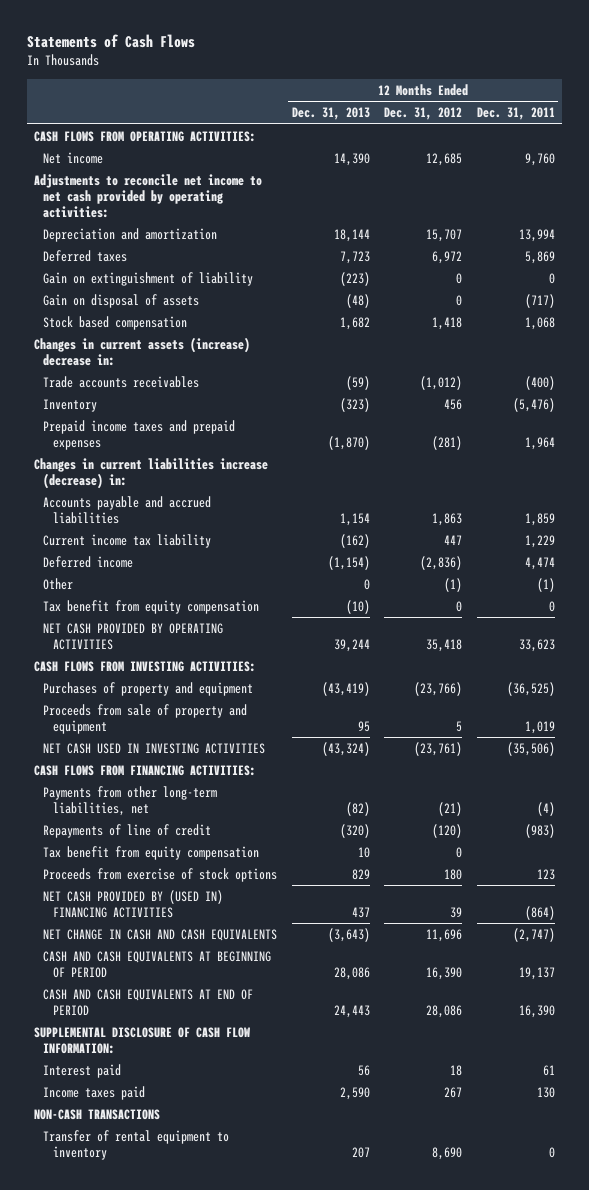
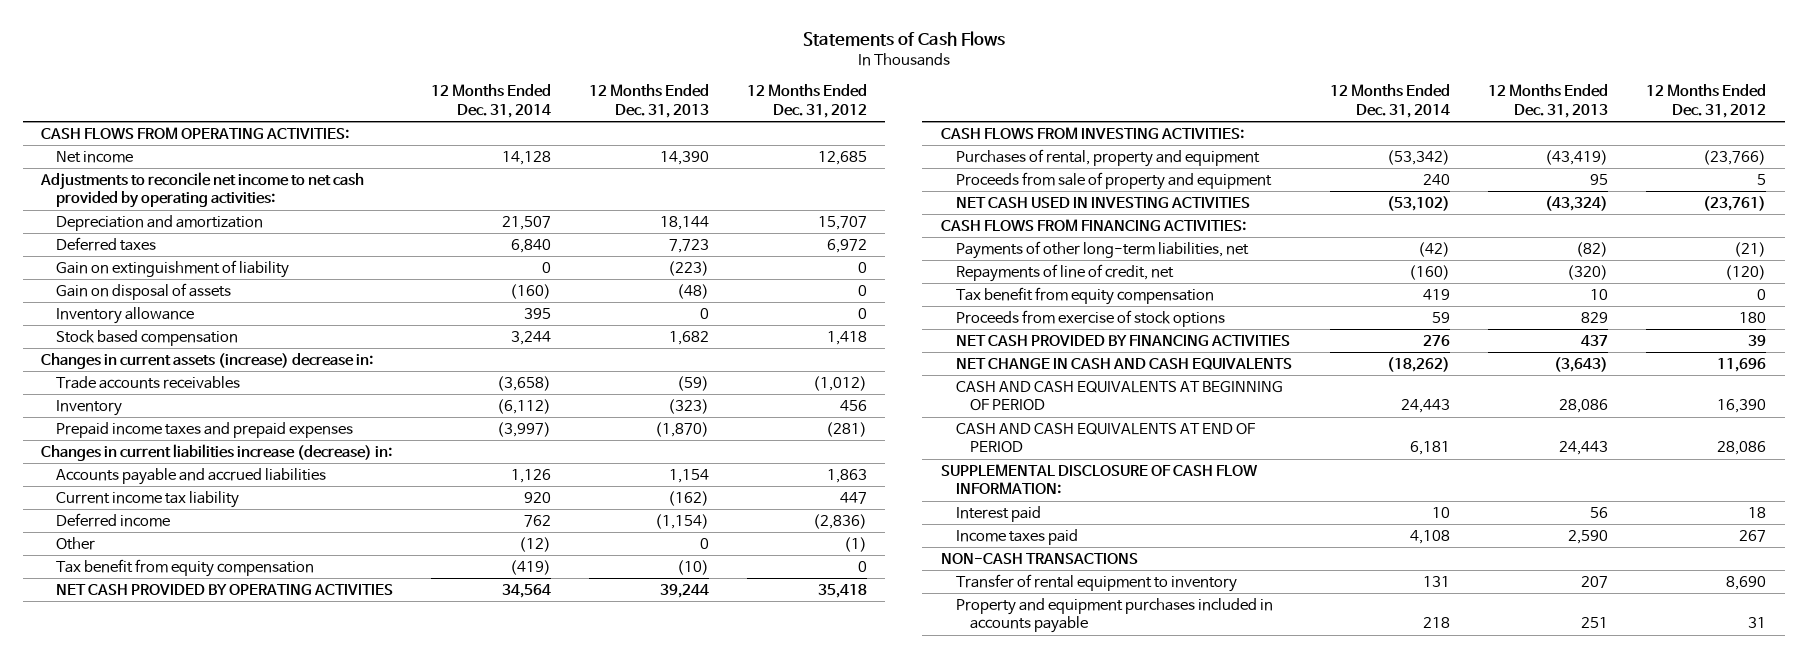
- | 12 Months Ended Dec. 31, 2013 | 12 Months Ended Dec. 31, 2012 | 12 Months Ended Dec. 31, 2011
+ | 12 Months Ended Dec. 31, 2014 | 12 Months Ended Dec. 31, 2013 | 12 Months Ended Dec. 31, 2012
+ Inventory allowance | 395 | 0 | 0
- Purchases of property and equipment | (43,419) | (23,766) | (36,525)
+ Purchases of rental, property and equipment | (53,342) | (43,419) | (23,766)
- Payments from other long-term liabilities, net | (82) | (21) | (4)
- Repayments of line of credit | (320) | (120) | (983)
+ Payments of other long-term liabilities, net | (42) | (82) | (21)
+ Repayments of line of credit, net | (160) | (320) | (120)
- NET CASH PROVIDED BY (USED IN) FINANCING ACTIVITIES | 437 | 39 | (864)
+ NET CASH PROVIDED BY FINANCING ACTIVITIES | 276 | 437 | 39
+ Property and equipment purchases included in accounts payable | 218 | 251 | 31

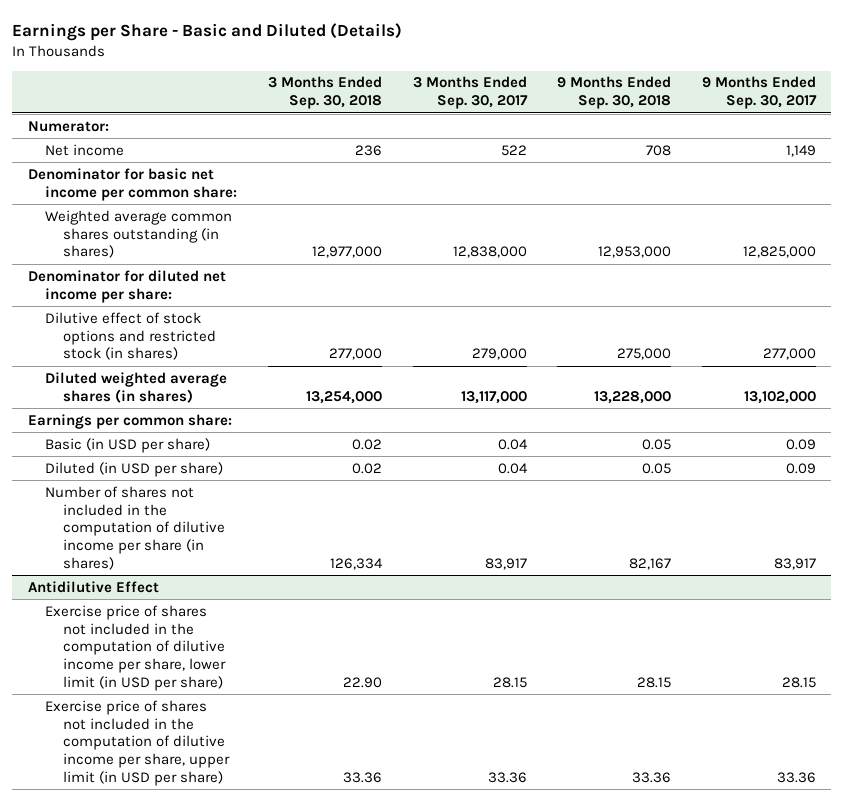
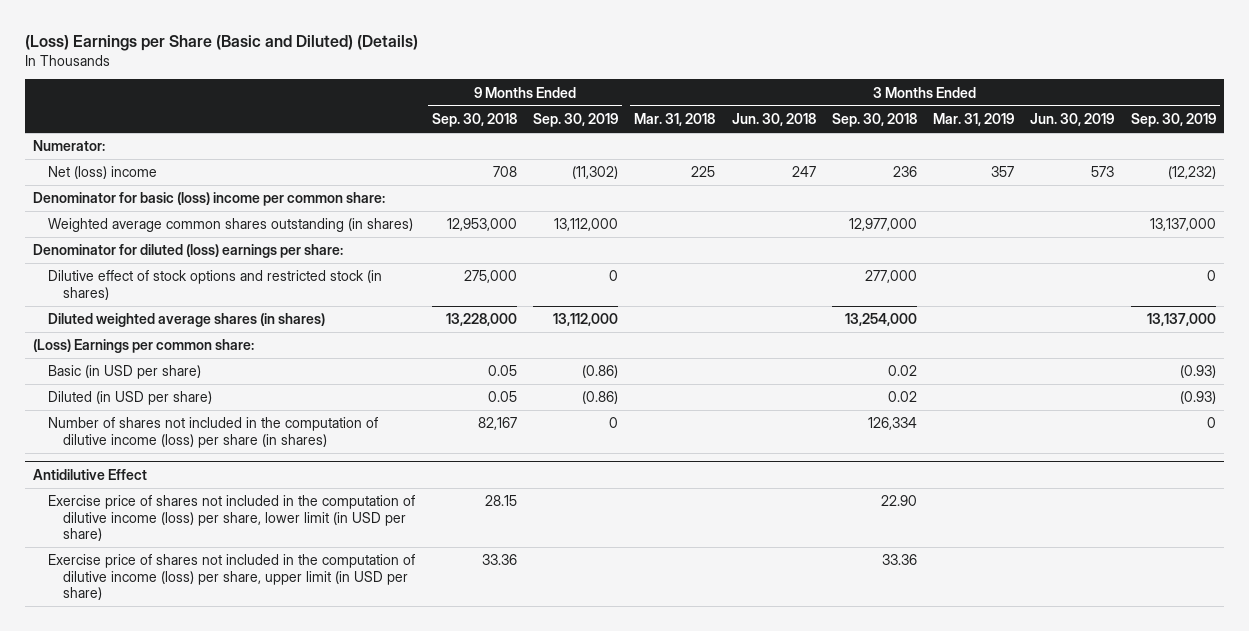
- Earnings per Share - Basic and Diluted (Details)
+ (Loss) Earnings per Share (Basic and Diluted) (Details)
- | 3 Months Ended Sep. 30, 2018 | 3 Months Ended Sep. 30, 2017 | 9 Months Ended Sep. 30, 2018 | 9 Months Ended Sep. 30, 2017
+ | 9 Months Ended Sep. 30, 2018 | 9 Months Ended Sep. 30, 2019 | 3 Months Ended Mar. 31, 2018 | 3 Months Ended Jun. 30, 2018 | 3 Months Ended Sep. 30, 2018 | 3 Months Ended Mar. 31, 2019 | 3 Months Ended Jun. 30, 2019 | 3 Months Ended Sep. 30, 2019
- Net income | 236 | 522 | 708 | 1,149
- Denominator for basic net income per common share:
+ Net (loss) income | 708 | (11,302) | 225 | 247 | 236 | 357 | 573 | (12,232)
+ Denominator for basic (loss) income per common share:
- Denominator for diluted net income per share:
+ Denominator for diluted (loss) earnings per share:
- Earnings per common share:
+ (Loss) Earnings per common share:
- Number of shares not included in the computation of dilutive income per share (in shares) | 126,334 | 83,917 | 82,167 | 83,917
+ Number of shares not included in the computation of dilutive income (loss) per share (in shares) | 82,167 | 0 | | | 126,334 | | | 0
@ Antidilutive Effect
- Exercise price of shares not included in the computation of dilutive income per share, lower limit (in USD per share) | 22.90 | 28.15 | 28.15 | 28.15
- Exercise price of shares not included in the computation of dilutive income per share, upper limit (in USD per share) | 33.36 | 33.36 | 33.36 | 33.36
+ Exercise price of shares not included in the computation of dilutive income (loss) per share, lower limit (in USD per share) | 28.15 | | | | 22.90 | | |
+ Exercise price of shares not included in the computation of dilutive income (loss) per share, upper limit (in USD per share) | 33.36 | | | | 33.36 | | |

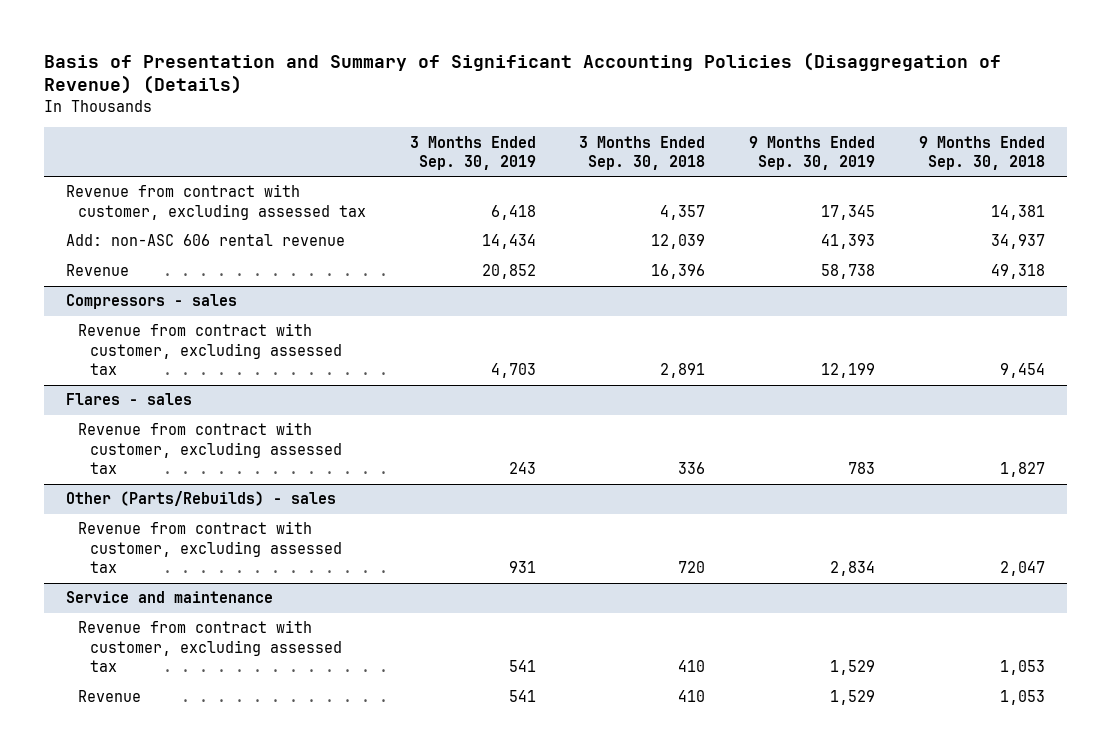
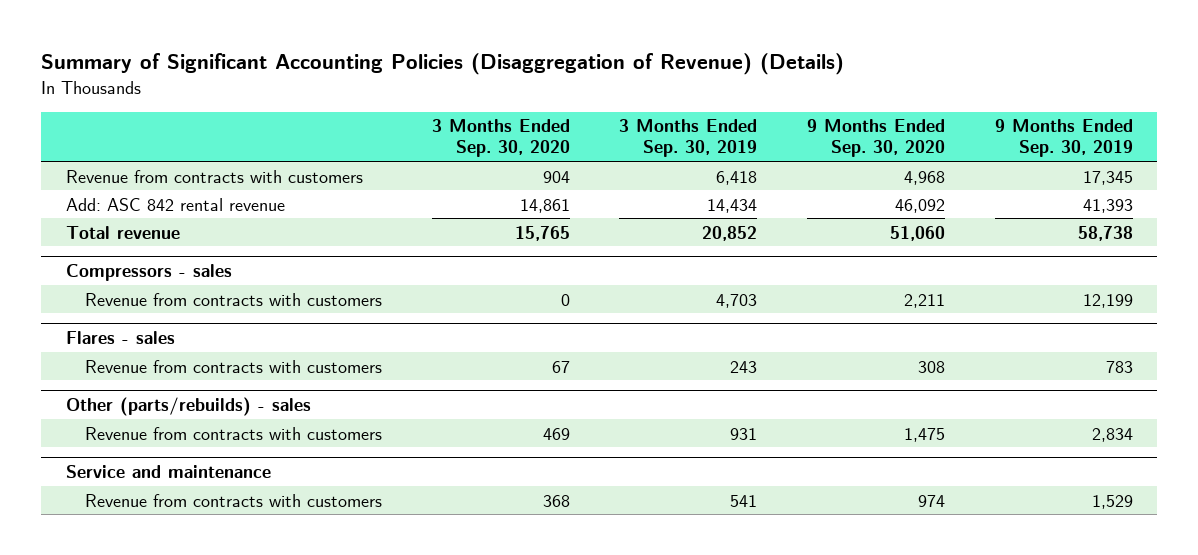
- Basis of Presentation and Summary of Significant Accounting Policies (Disaggregation of Revenue) (Details)
+ Summary of Significant Accounting Policies (Disaggregation of Revenue) (Details)
- | 3 Months Ended Sep. 30, 2019 | 3 Months Ended Sep. 30, 2018 | 9 Months Ended Sep. 30, 2019 | 9 Months Ended Sep. 30, 2018
+ | 3 Months Ended Sep. 30, 2020 | 3 Months Ended Sep. 30, 2019 | 9 Months Ended Sep. 30, 2020 | 9 Months Ended Sep. 30, 2019
- Revenue from contract with customer, excluding assessed tax | 6,418 | 4,357 | 17,345 | 14,381
- Add: non-ASC 606 rental revenue | 14,434 | 12,039 | 41,393 | 34,937
- Revenue | 20,852 | 16,396 | 58,738 | 49,318
+ Revenue from contracts with customers | 904 | 6,418 | 4,968 | 17,345
+ Add: ASC 842 rental revenue | 14,861 | 14,434 | 46,092 | 41,393
+ Total revenue | 15,765 | 20,852 | 51,060 | 58,738
@ Compressors - sales
- Revenue from contract with customer, excluding assessed tax | 4,703 | 2,891 | 12,199 | 9,454
+ Revenue from contracts with customers | 0 | 4,703 | 2,211 | 12,199
@ Flares - sales
- Revenue from contract with customer, excluding assessed tax | 243 | 336 | 783 | 1,827
- Other (Parts/Rebuilds) - sales
- Revenue from contract with customer, excluding assessed tax | 931 | 720 | 2,834 | 2,047
@ Flares - sales
+ Revenue from contracts with customers | 67 | 243 | 308 | 783
+ Other (parts/rebuilds) - sales
+ Revenue from contracts with customers | 469 | 931 | 1,475 | 2,834
@ Service and maintenance
- Revenue from contract with customer, excluding assessed tax | 541 | 410 | 1,529 | 1,053
- Revenue | 541 | 410 | 1,529 | 1,053
+ Revenue from contracts with customers | 368 | 541 | 974 | 1,529

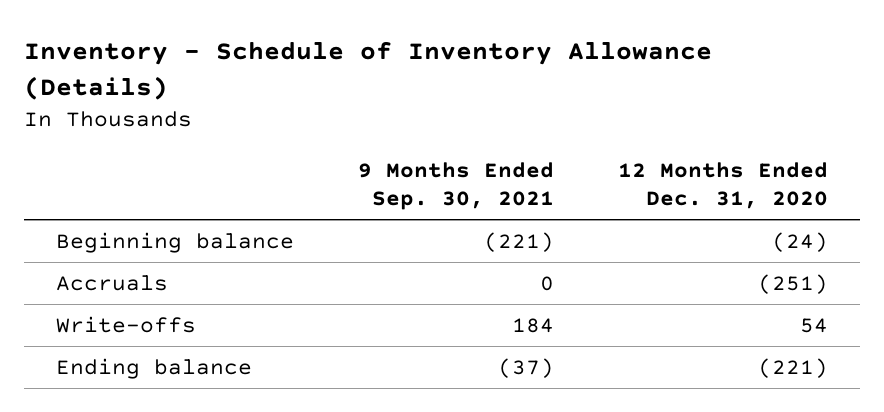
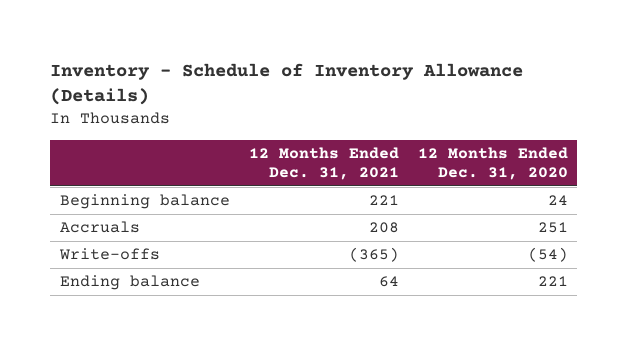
- | 9 Months Ended Sep. 30, 2021 | 12 Months Ended Dec. 31, 2020
+ | 12 Months Ended Dec. 31, 2021 | 12 Months Ended Dec. 31, 2020
- Beginning balance | (221) | (24)
- Accruals | 0 | (251)
- Write-offs | 184 | 54
- Ending balance | (37) | (221)
+ Beginning balance | 221 | 24
+ Accruals | 208 | 251
+ Write-offs | (365) | (54)
+ Ending balance | 64 | 221

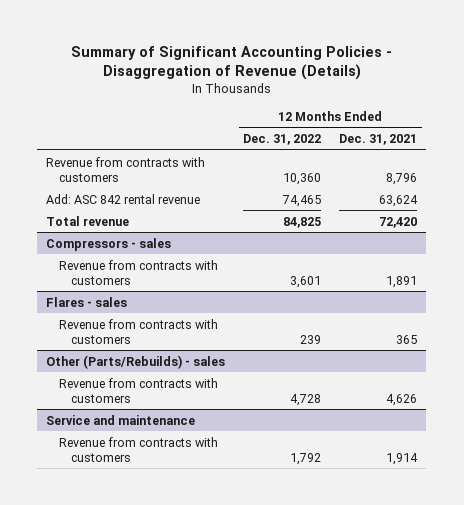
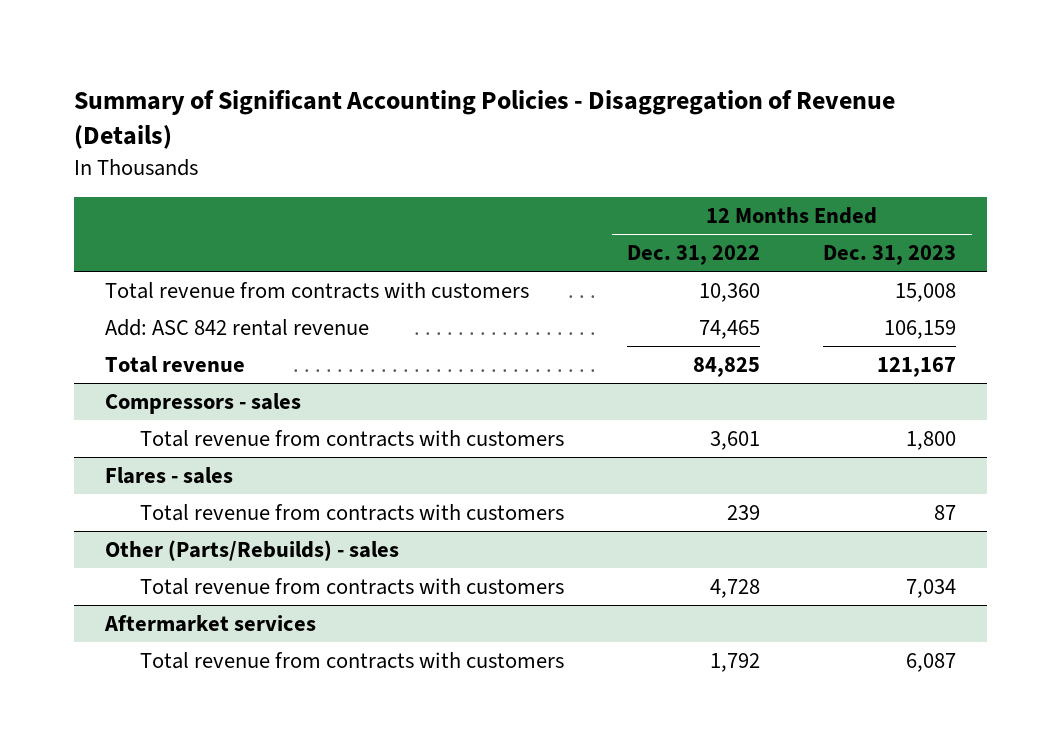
- | 12 Months Ended Dec. 31, 2022 | 12 Months Ended Dec. 31, 2021
+ | 12 Months Ended Dec. 31, 2022 | 12 Months Ended Dec. 31, 2023
- Revenue from contracts with customers | 10,360 | 8,796
+ Total revenue from contracts with customers | 10,360 | 15,008
@ Compressors - sales
- Revenue from contracts with customers | 3,601 | 1,891
+ Total revenue from contracts with customers | 3,601 | 1,800
@ Flares - sales
- Revenue from contracts with customers | 239 | 365
+ Total revenue from contracts with customers | 239 | 87
@ Other (Parts/Rebuilds) - sales
- Revenue from contracts with customers | 4,728 | 4,626
- Service and maintenance
- Revenue from contracts with customers | 1,792 | 1,914
@ Other (Parts/Rebuilds) - sales
+ Total revenue from contracts with customers | 4,728 | 7,034
+ Aftermarket services
+ Total revenue from contracts with customers | 1,792 | 6,087

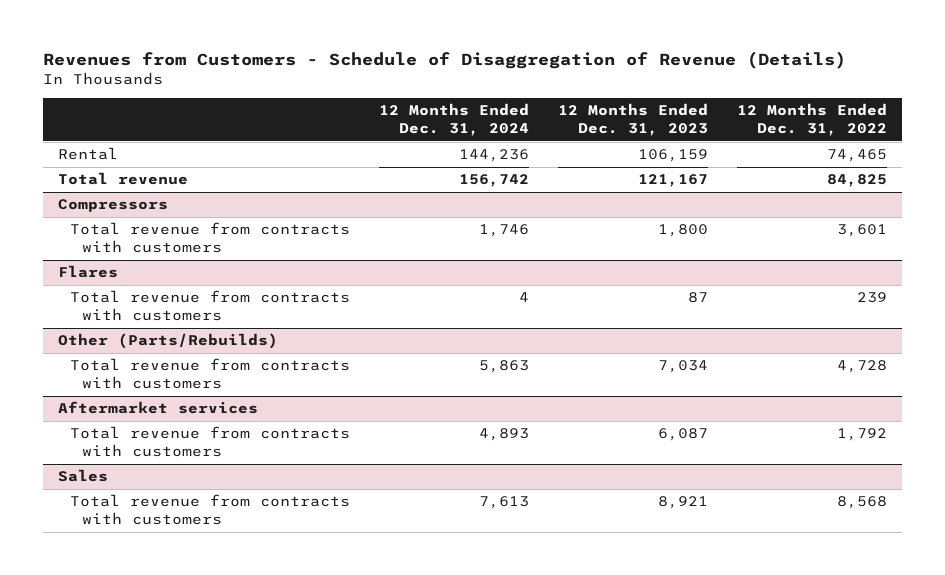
- Summary of Significant Accounting Policies - Disaggregation of Revenue (Details)
+ Revenues from Customers - Schedule of Disaggregation of Revenue (Details)
- | 12 Months Ended Dec. 31, 2022 | 12 Months Ended Dec. 31, 2023
+ | 12 Months Ended Dec. 31, 2024 | 12 Months Ended Dec. 31, 2023 | 12 Months Ended Dec. 31, 2022
- Total revenue from contracts with customers | 10,360 | 15,008
- Add: ASC 842 rental revenue | 74,465 | 106,159
+ Rental | 144,236 | 106,159 | 74,465
- Compressors - sales
+ Compressors
- Flares - sales
+ Flares
- Other (Parts/Rebuilds) - sales
+ Other (Parts/Rebuilds)
+ Sales
+ Total revenue from contracts with customers | 7,613 | 8,921 | 8,568

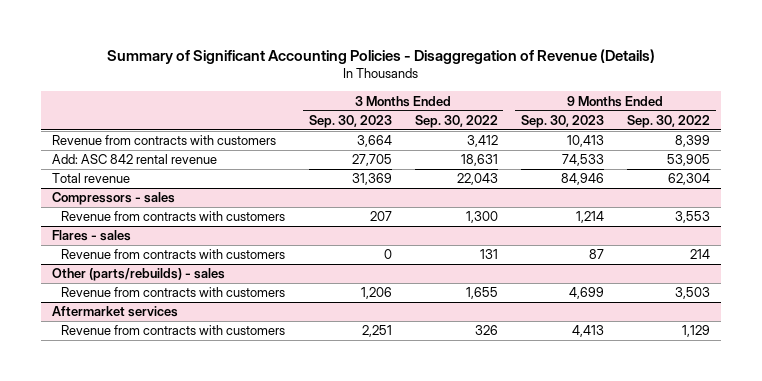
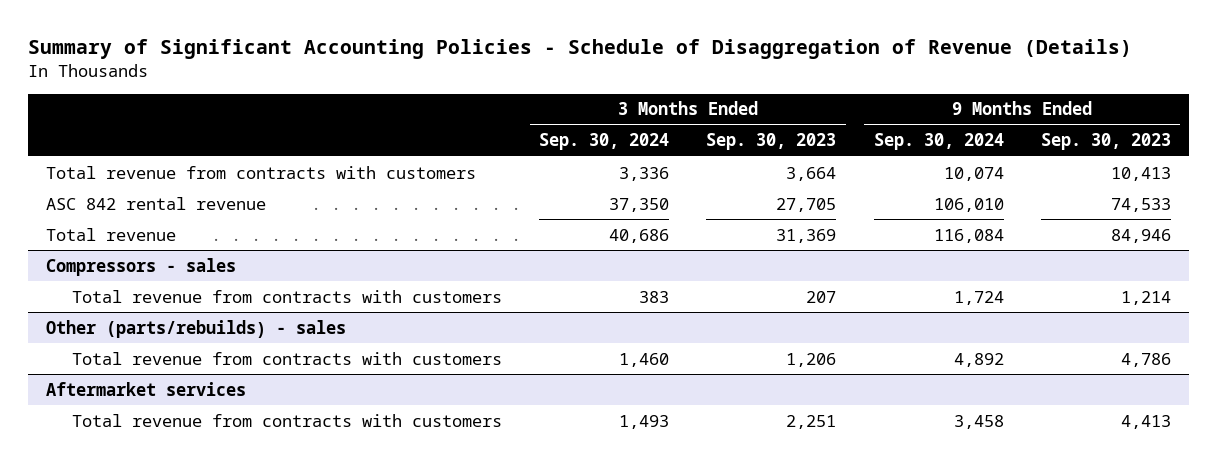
- Summary of Significant Accounting Policies - Disaggregation of Revenue (Details)
+ Summary of Significant Accounting Policies - Schedule of Disaggregation of Revenue (Details)
- | 3 Months Ended Sep. 30, 2023 | 3 Months Ended Sep. 30, 2022 | 9 Months Ended Sep. 30, 2023 | 9 Months Ended Sep. 30, 2022
+ | 3 Months Ended Sep. 30, 2024 | 3 Months Ended Sep. 30, 2023 | 9 Months Ended Sep. 30, 2024 | 9 Months Ended Sep. 30, 2023
- Revenue from contracts with customers | 3,664 | 3,412 | 10,413 | 8,399
- Add: ASC 842 rental revenue | 27,705 | 18,631 | 74,533 | 53,905
+ Total revenue from contracts with customers | 3,336 | 3,664 | 10,074 | 10,413
+ ASC 842 rental revenue | 37,350 | 27,705 | 106,010 | 74,533
@ Compressors - sales
- Revenue from contracts with customers | 207 | 1,300 | 1,214 | 3,553
- Flares - sales
- Revenue from contracts with customers | 0 | 131 | 87 | 214
@ Compressors - sales
+ Total revenue from contracts with customers | 383 | 207 | 1,724 | 1,214
@ Other (parts/rebuilds) - sales
- Revenue from contracts with customers | 1,206 | 1,655 | 4,699 | 3,503
+ Total revenue from contracts with customers | 1,460 | 1,206 | 4,892 | 4,786
@ Aftermarket services
- Revenue from contracts with customers | 2,251 | 326 | 4,413 | 1,129
+ Total revenue from contracts with customers | 1,493 | 2,251 | 3,458 | 4,413

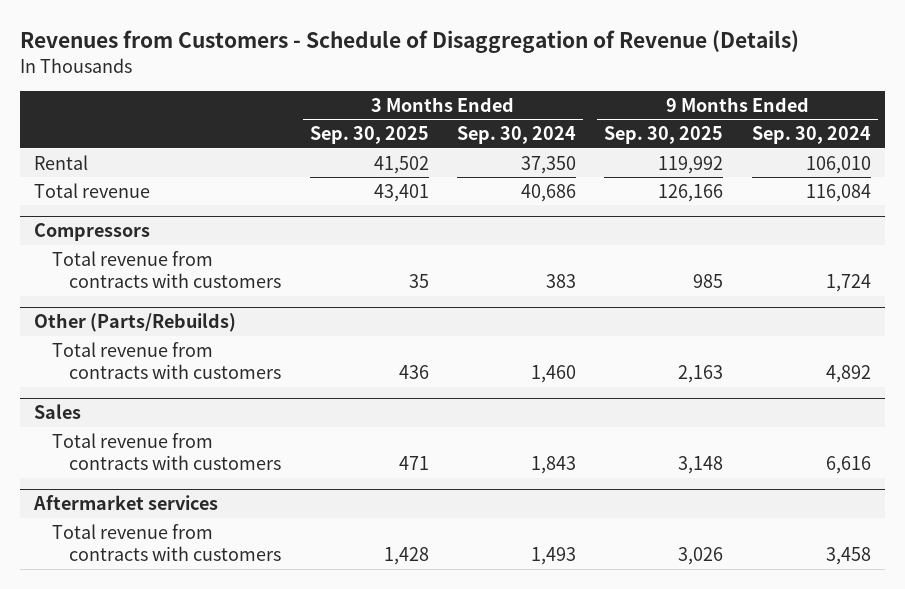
- Summary of Significant Accounting Policies - Schedule of Disaggregation of Revenue (Details)
+ Revenues from Customers - Schedule of Disaggregation of Revenue (Details)
- | 3 Months Ended Sep. 30, 2024 | 3 Months Ended Sep. 30, 2023 | 9 Months Ended Sep. 30, 2024 | 9 Months Ended Sep. 30, 2023
+ | 3 Months Ended Sep. 30, 2025 | 3 Months Ended Sep. 30, 2024 | 9 Months Ended Sep. 30, 2025 | 9 Months Ended Sep. 30, 2024
- Total revenue from contracts with customers | 3,336 | 3,664 | 10,074 | 10,413
- ASC 842 rental revenue | 37,350 | 27,705 | 106,010 | 74,533
+ Rental | 41,502 | 37,350 | 119,992 | 106,010
- Compressors - sales
+ Compressors
- Other (parts/rebuilds) - sales
+ Other (Parts/Rebuilds)
+ Sales
+ Total revenue from contracts with customers | 471 | 1,843 | 3,148 | 6,616

